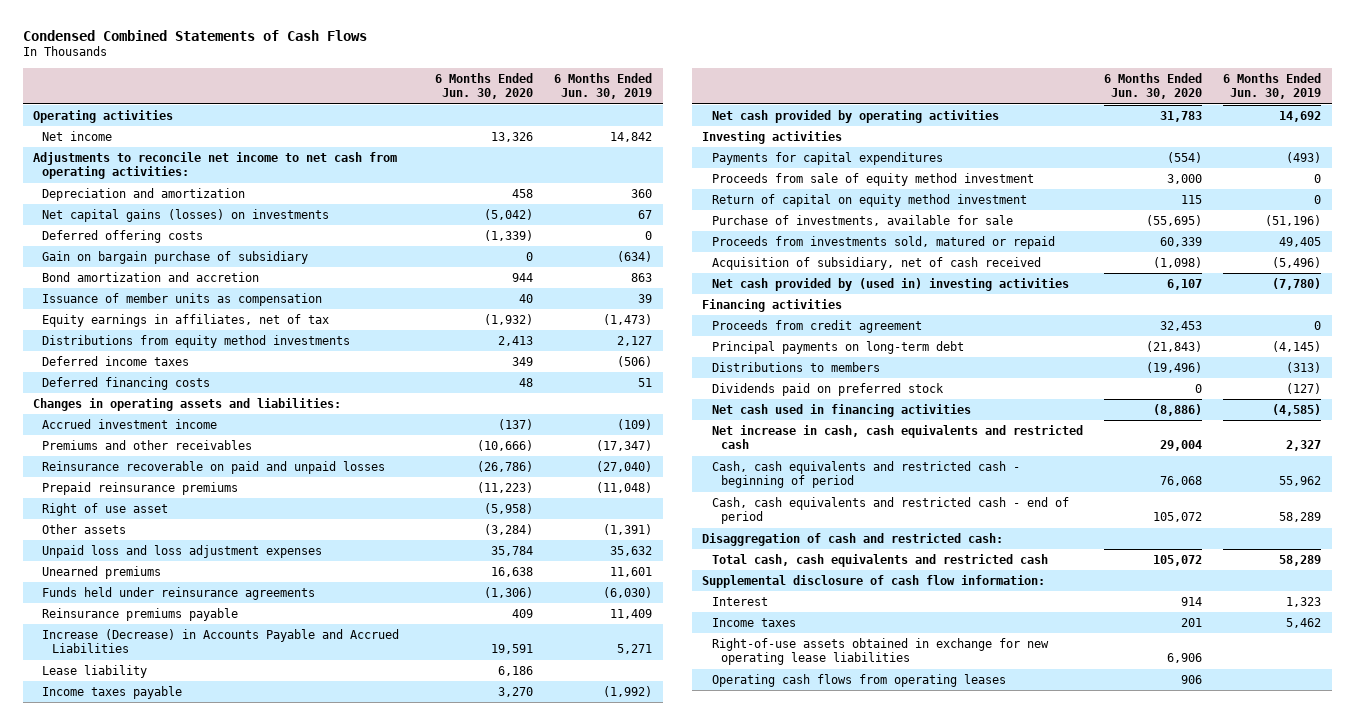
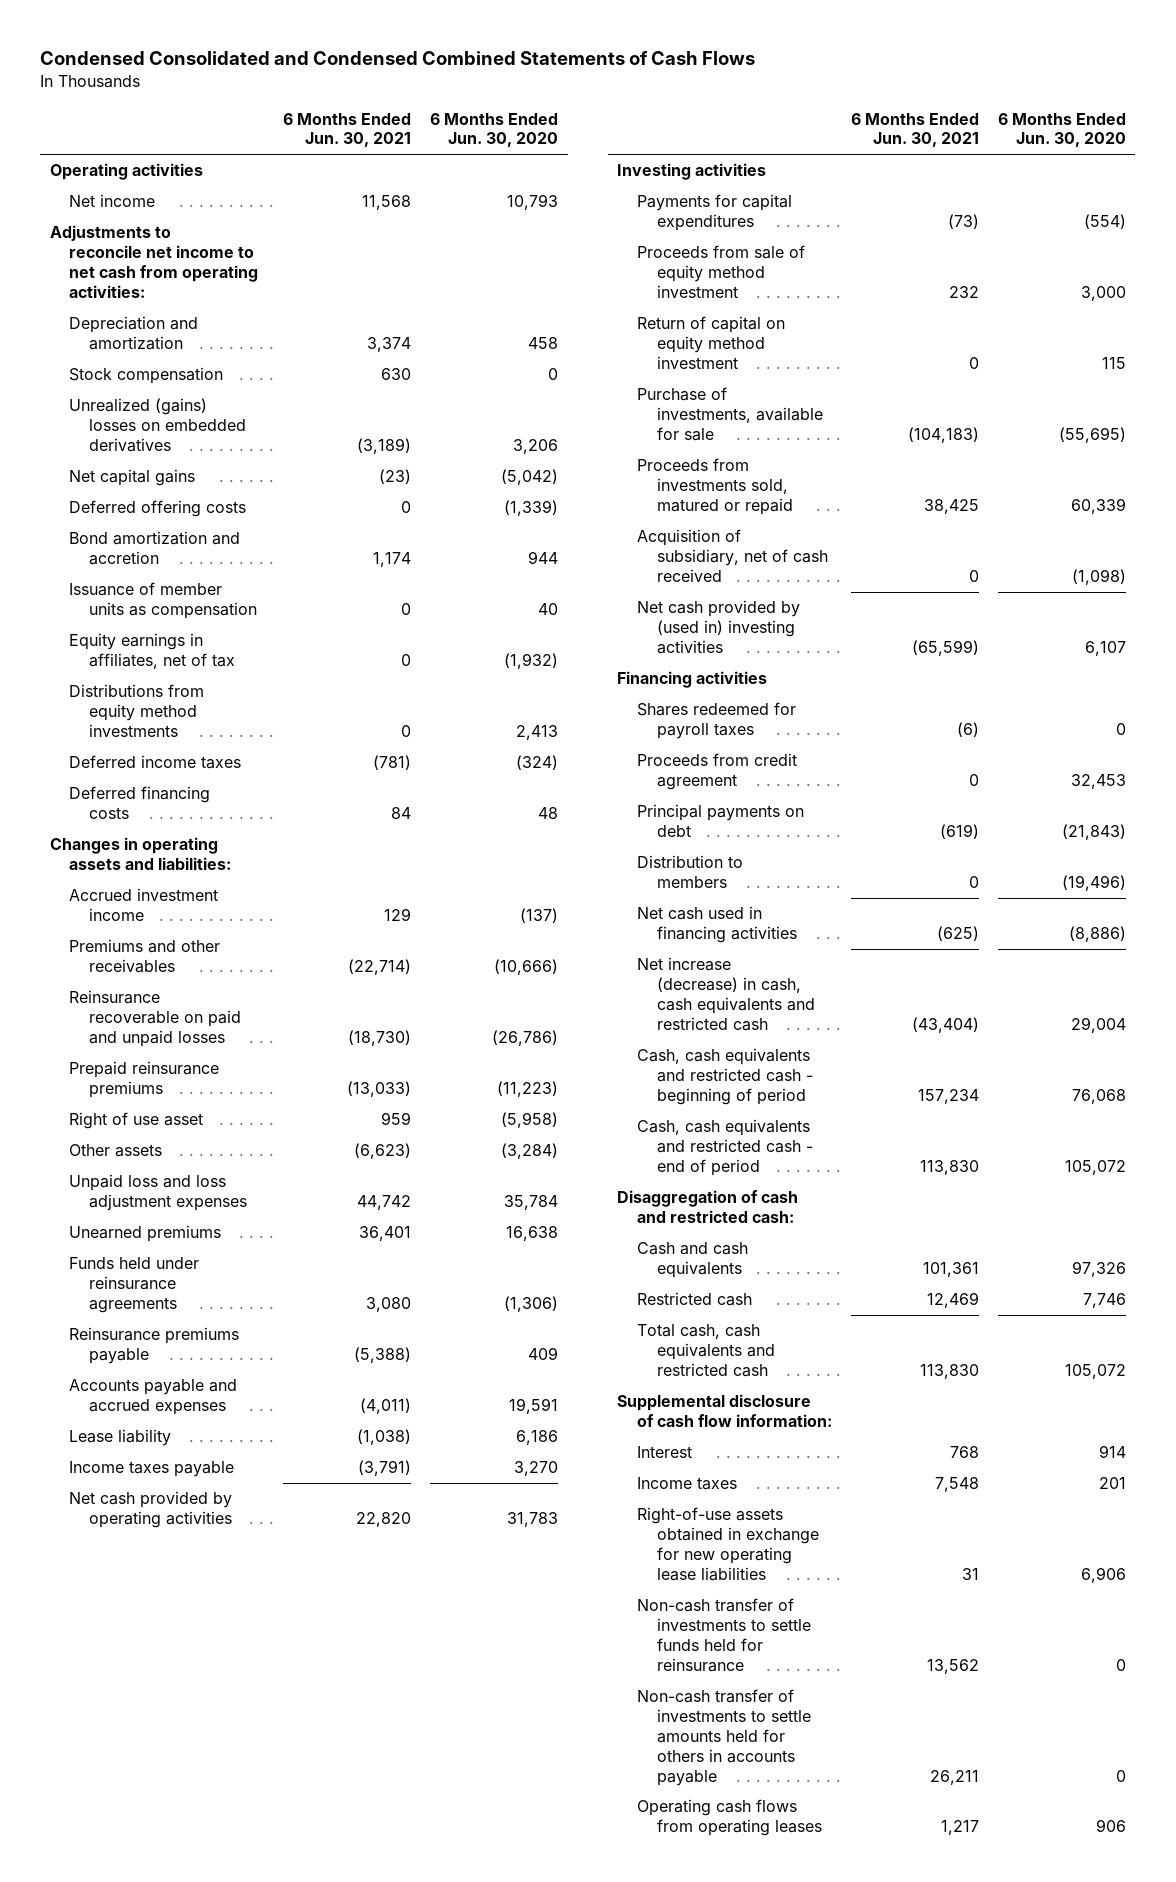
- Condensed Combined Statements of Cash Flows
+ Condensed Consolidated and Condensed Combined Statements of Cash Flows
- | 6 Months Ended Jun. 30, 2020 | 6 Months Ended Jun. 30, 2019
+ | 6 Months Ended Jun. 30, 2021 | 6 Months Ended Jun. 30, 2020
- Net income | 13,326 | 14,842
+ Net income | 11,568 | 10,793
- Net capital gains (losses) on investments | (5,042) | 67
+ Stock compensation | 630 | 0
+ Unrealized (gains) losses on embedded derivatives | (3,189) | 3,206
+ Net capital gains | (23) | (5,042)
- Gain on bargain purchase of subsidiary | 0 | (634)
- Deferred income taxes | 349 | (506)
+ Deferred income taxes | (781) | (324)
- Increase (Decrease) in Accounts Payable and Accrued Liabilities | 19,591 | 5,271
+ Accounts payable and accrued expenses | (4,011) | 19,591
+ Shares redeemed for payroll taxes | (6) | 0
- Principal payments on long-term debt | (21,843) | (4,145)
- Distributions to members | (19,496) | (313)
- Dividends paid on preferred stock | 0 | (127)
+ Principal payments on debt | (619) | (21,843)
+ Distribution to members | 0 | (19,496)
- Net increase in cash, cash equivalents and restricted cash | 29,004 | 2,327
+ Net increase (decrease) in cash, cash equivalents and restricted cash | (43,404) | 29,004
+ Cash and cash equivalents | 101,361 | 97,326
+ Restricted cash | 12,469 | 7,746
+ Non-cash transfer of investments to settle funds held for reinsurance | 13,562 | 0
+ Non-cash transfer of investments to settle amounts held for others in accounts payable | 26,211 | 0

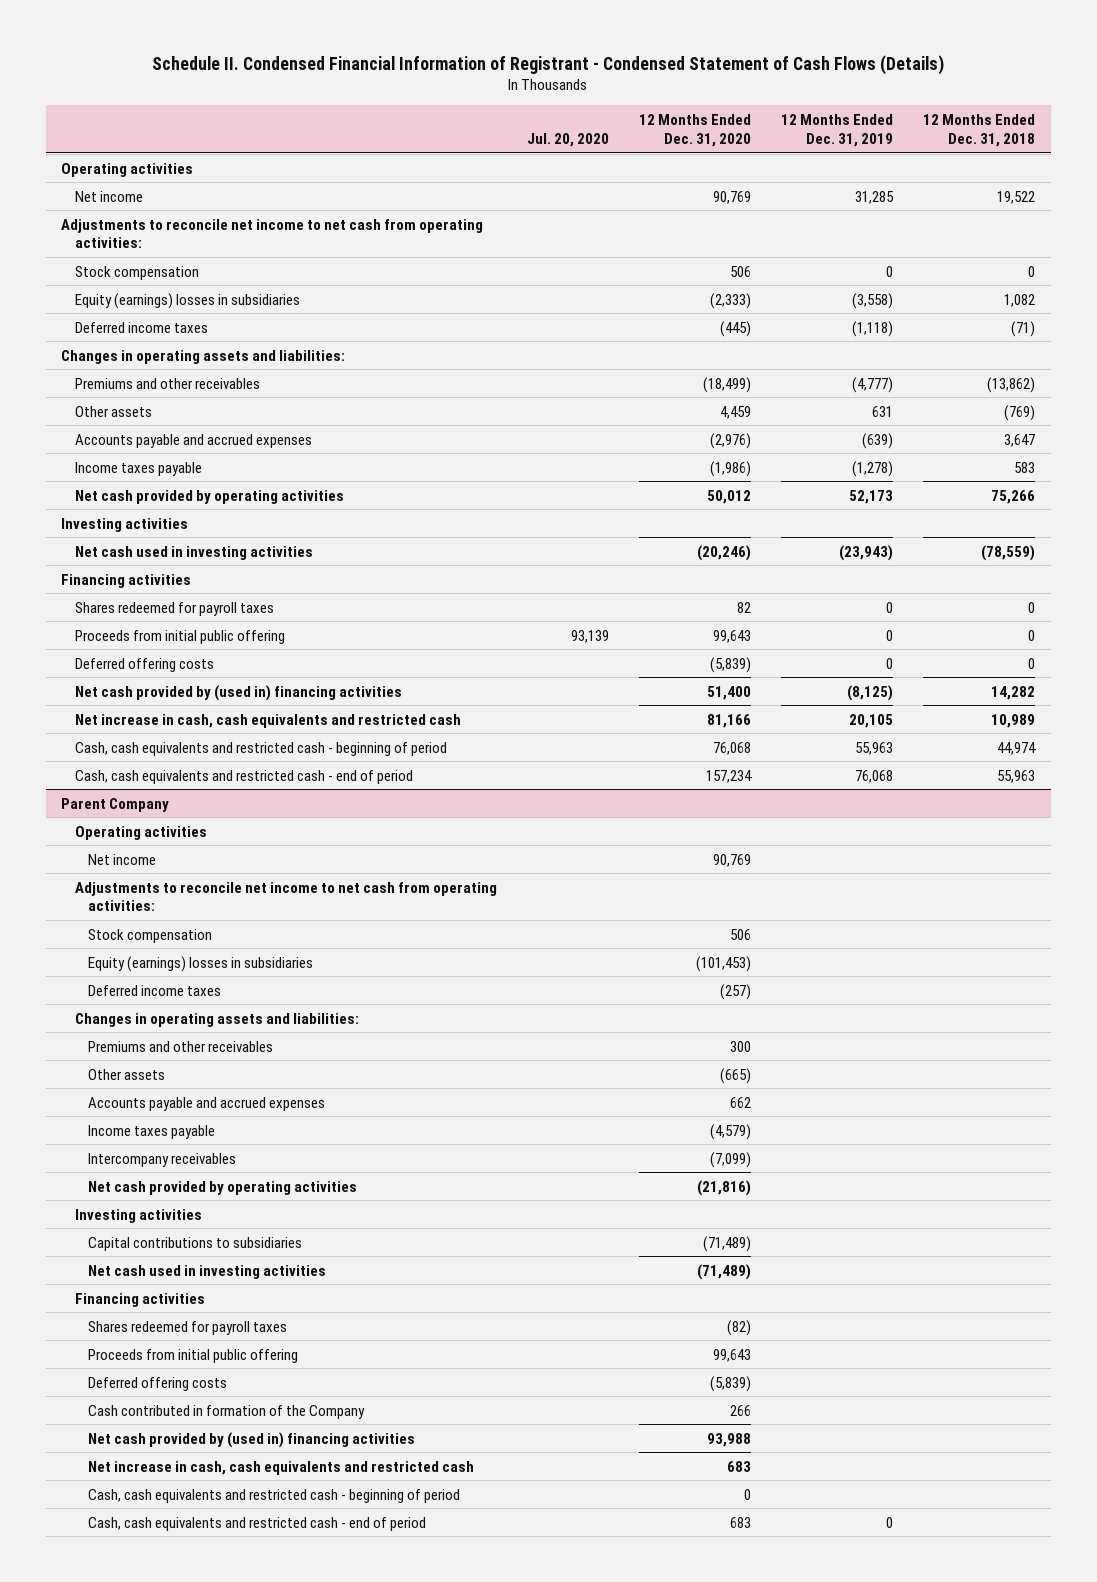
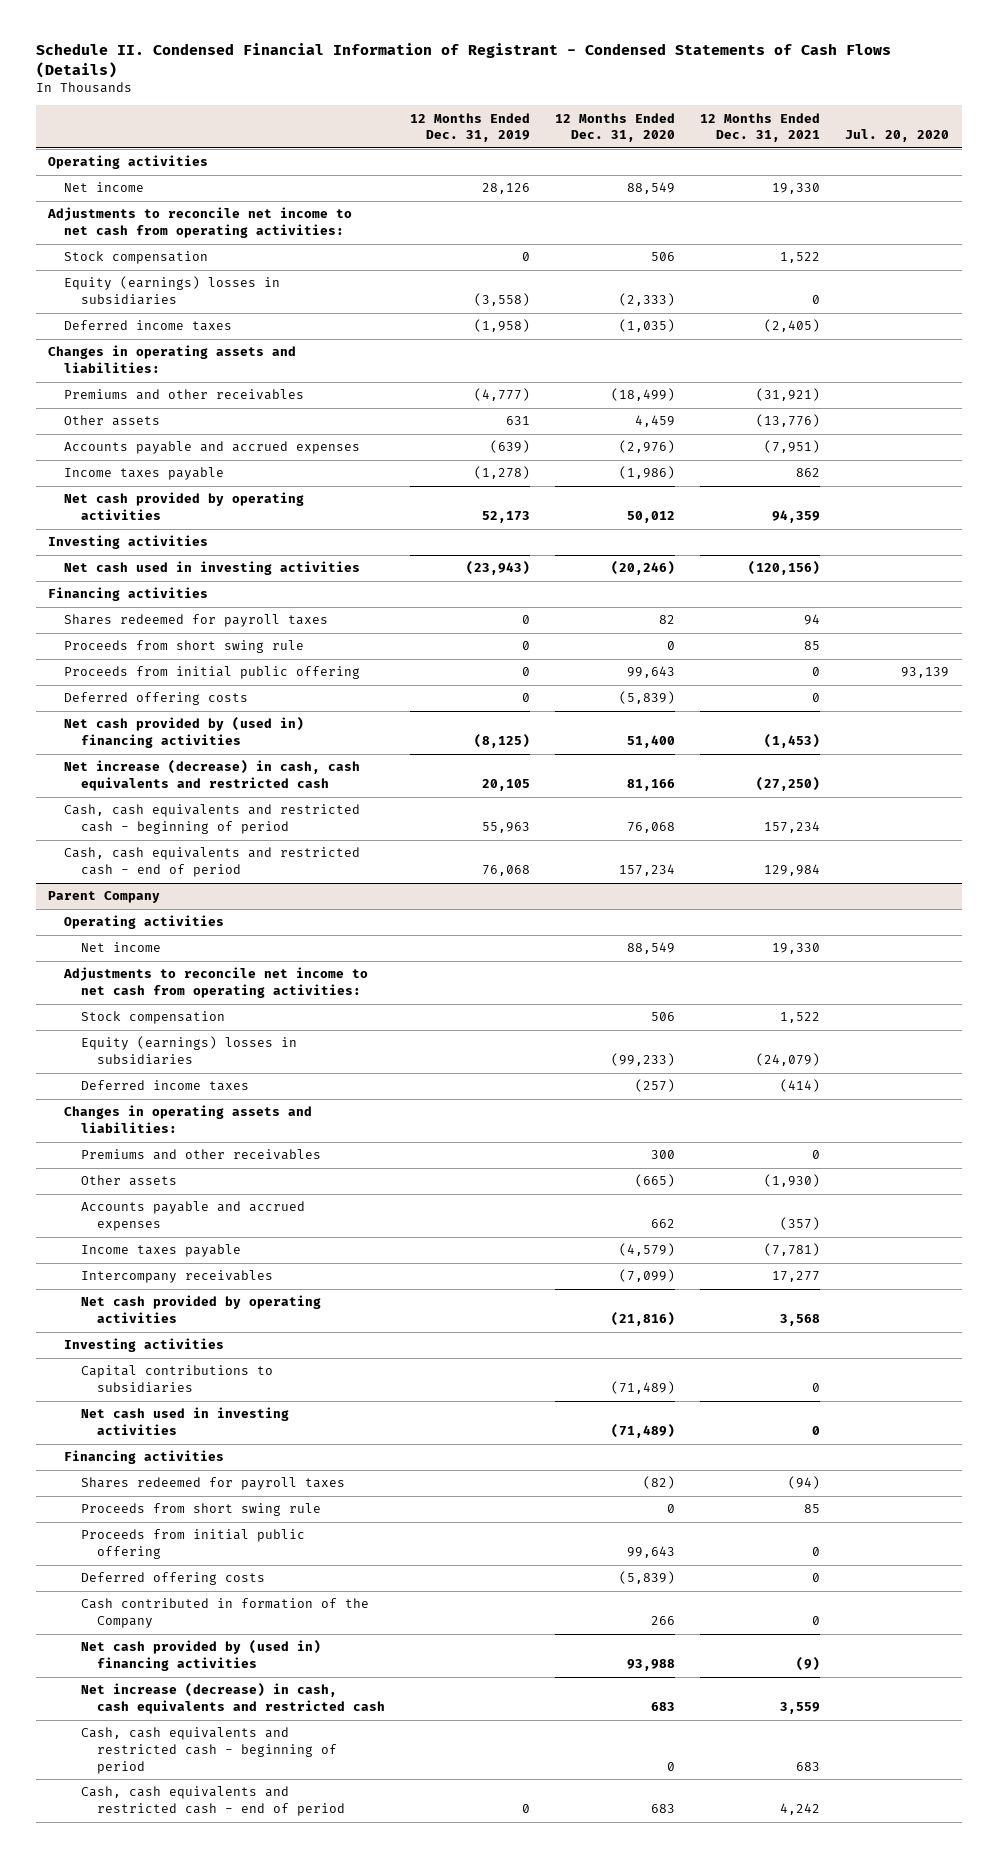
- Schedule II. Condensed Financial Information of Registrant - Condensed Statement of Cash Flows (Details)
+ Schedule II. Condensed Financial Information of Registrant - Condensed Statements of Cash Flows (Details)
- | Jul. 20, 2020 | 12 Months Ended Dec. 31, 2020 | 12 Months Ended Dec. 31, 2019 | 12 Months Ended Dec. 31, 2018
+ | 12 Months Ended Dec. 31, 2019 | 12 Months Ended Dec. 31, 2020 | 12 Months Ended Dec. 31, 2021 | Jul. 20, 2020
- Net income | | 90,769 | 31,285 | 19,522
+ Net income | 28,126 | 88,549 | 19,330 |
- Deferred income taxes | | (445) | (1,118) | (71)
+ Deferred income taxes | (1,958) | (1,035) | (2,405) |
+ Proceeds from short swing rule | 0 | 0 | 85 |
- Net increase in cash, cash equivalents and restricted cash | | 81,166 | 20,105 | 10,989
+ Net increase (decrease) in cash, cash equivalents and restricted cash | 20,105 | 81,166 | (27,250) |
@ Parent Company
- Net income | | 90,769 | |
+ Net income | | 88,549 | 19,330 |
- Equity (earnings) losses in subsidiaries | | (101,453) | |
+ Equity (earnings) losses in subsidiaries | | (99,233) | (24,079) |
+ Proceeds from short swing rule | | 0 | 85 |
- Net increase in cash, cash equivalents and restricted cash | | 683 | |
+ Net increase (decrease) in cash, cash equivalents and restricted cash | | 683 | 3,559 |

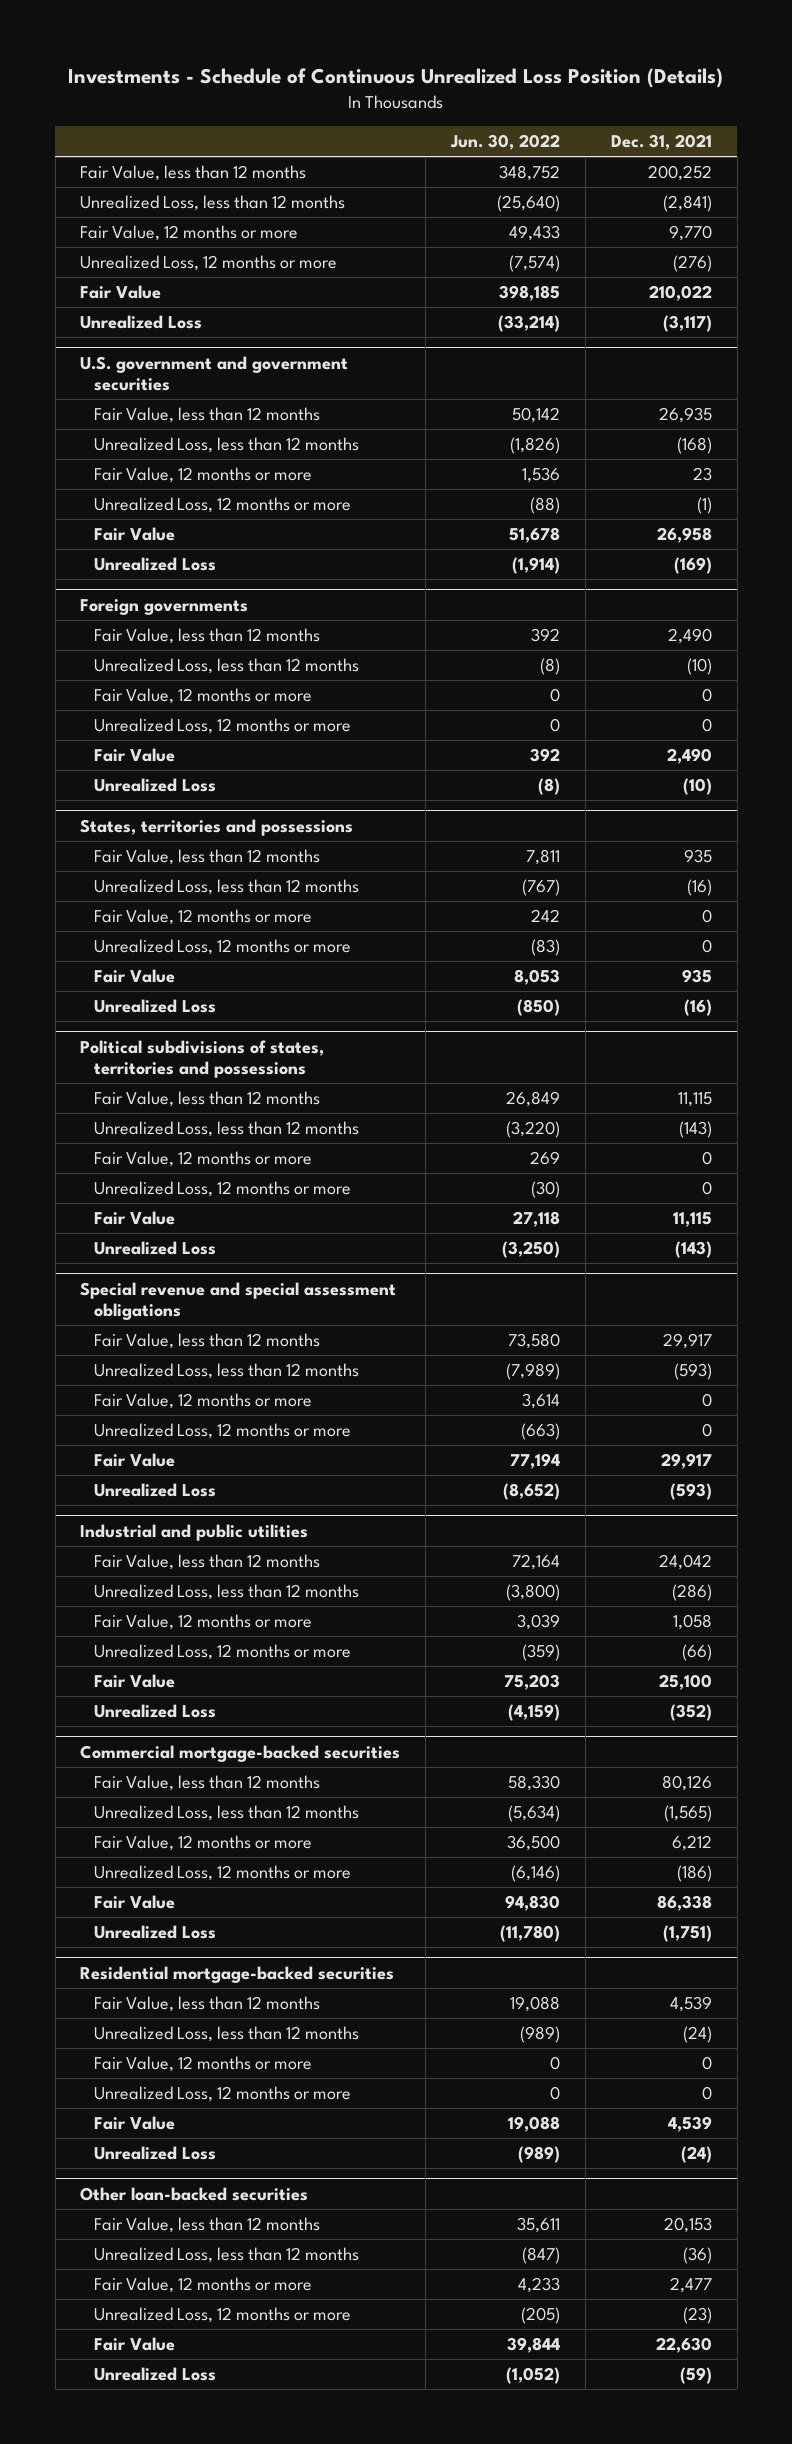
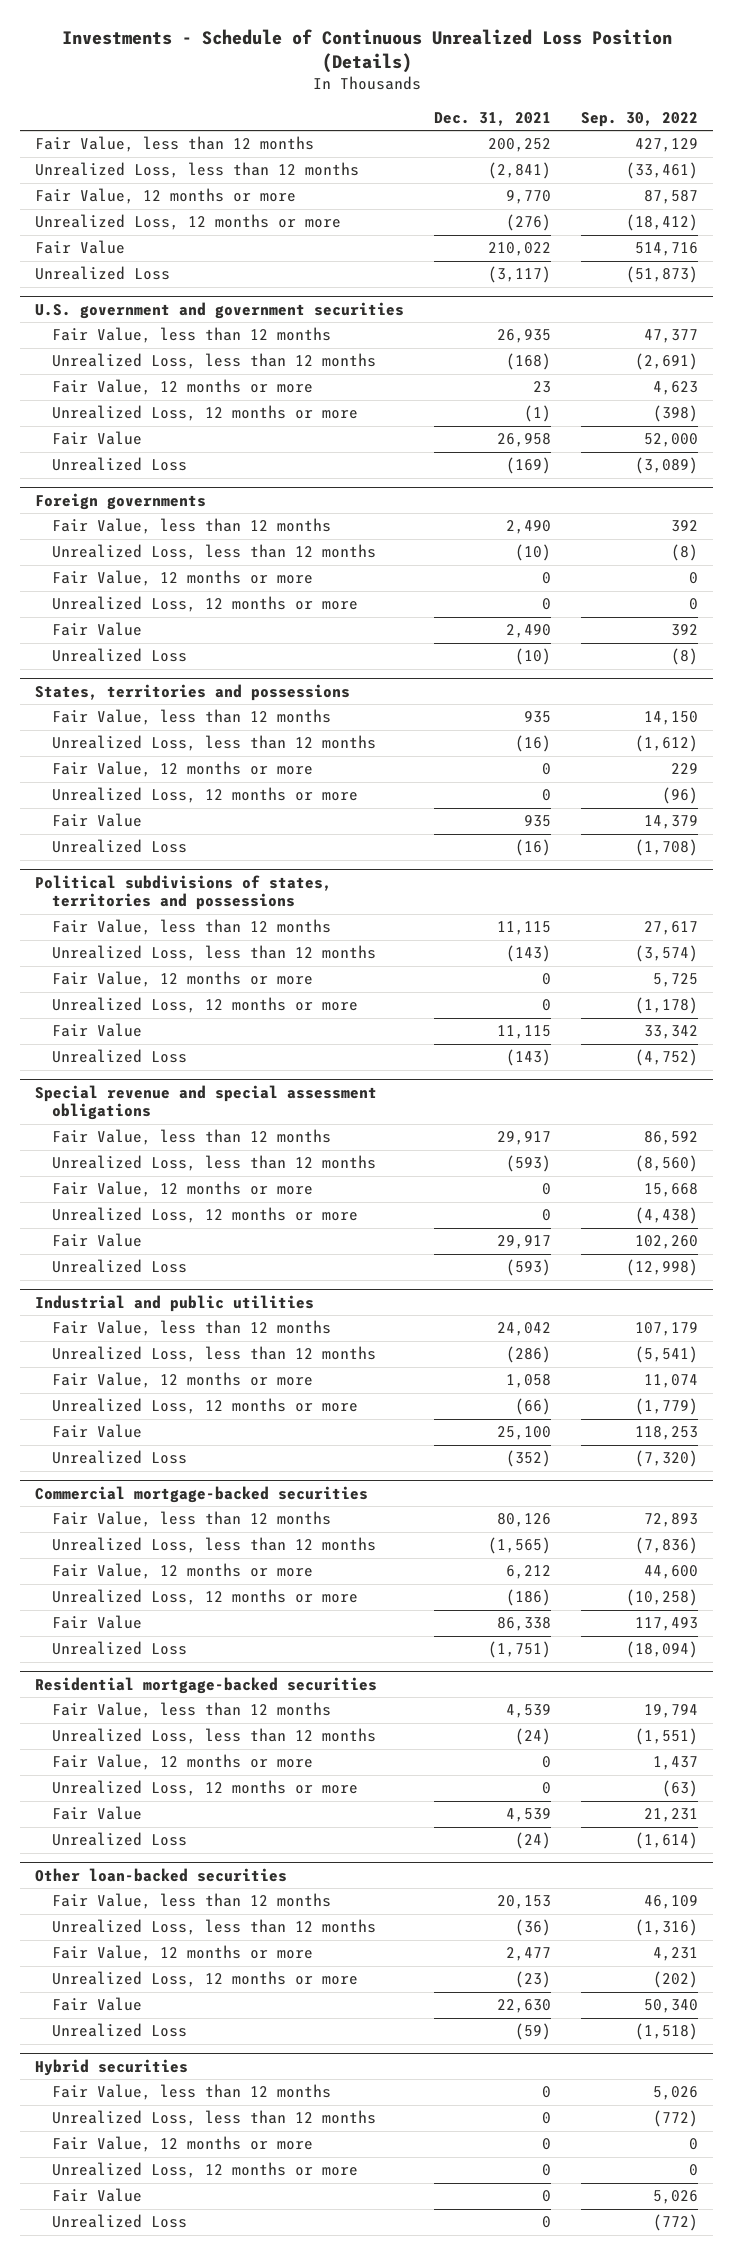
- | Jun. 30, 2022 | Dec. 31, 2021
+ | Dec. 31, 2021 | Sep. 30, 2022
+ Hybrid securities
+ Fair Value, less than 12 months | 0 | 5,026
+ Unrealized Loss, less than 12 months | 0 | (772)
+ Fair Value, 12 months or more | 0 | 0
+ Unrealized Loss, 12 months or more | 0 | 0
+ Fair Value | 0 | 5,026
+ Unrealized Loss | 0 | (772)

